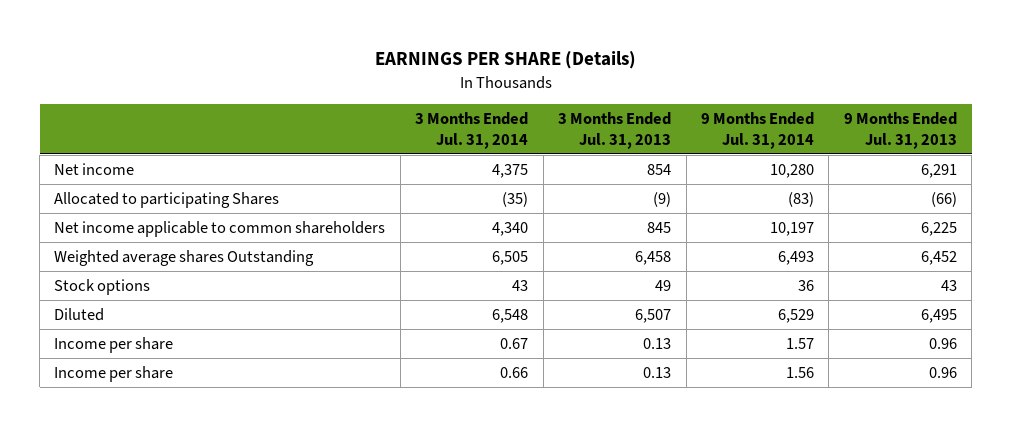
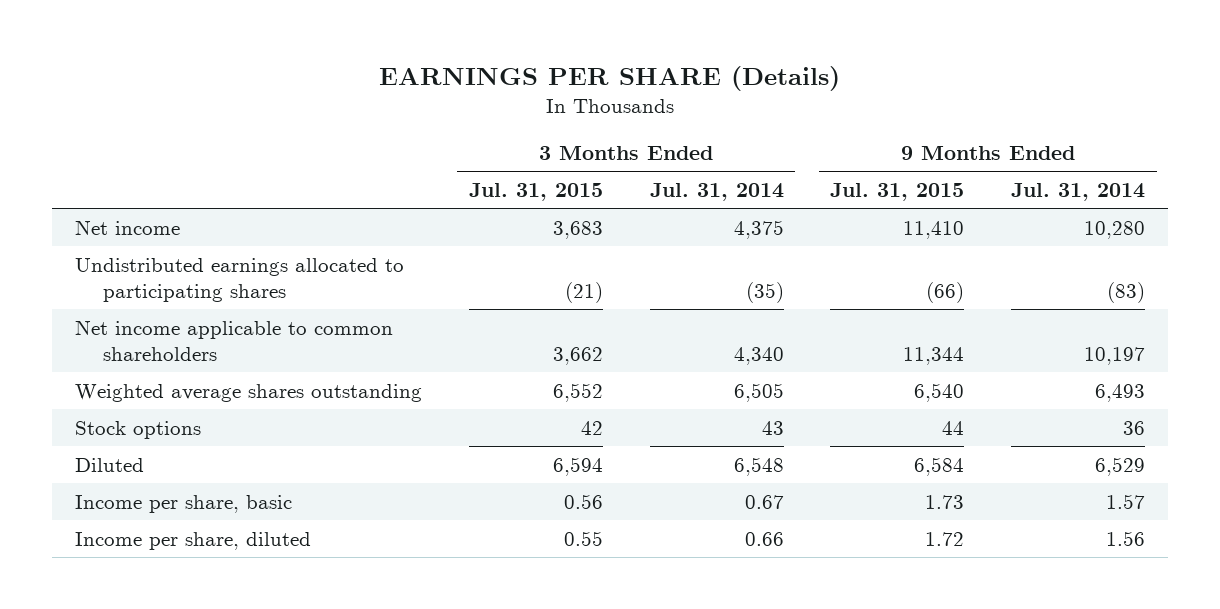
- | 3 Months Ended Jul. 31, 2014 | 3 Months Ended Jul. 31, 2013 | 9 Months Ended Jul. 31, 2014 | 9 Months Ended Jul. 31, 2013
+ | 3 Months Ended Jul. 31, 2015 | 3 Months Ended Jul. 31, 2014 | 9 Months Ended Jul. 31, 2015 | 9 Months Ended Jul. 31, 2014
- Allocated to participating Shares | (35) | (9) | (83) | (66)
+ Undistributed earnings allocated to participating shares | (21) | (35) | (66) | (83)
- Weighted average shares Outstanding | 6,505 | 6,458 | 6,493 | 6,452
+ Weighted average shares outstanding | 6,552 | 6,505 | 6,540 | 6,493
- Income per share | 0.67 | 0.13 | 1.57 | 0.96
- Income per share | 0.66 | 0.13 | 1.56 | 0.96
+ Income per share, basic | 0.56 | 0.67 | 1.73 | 1.57
+ Income per share, diluted | 0.55 | 0.66 | 1.72 | 1.56

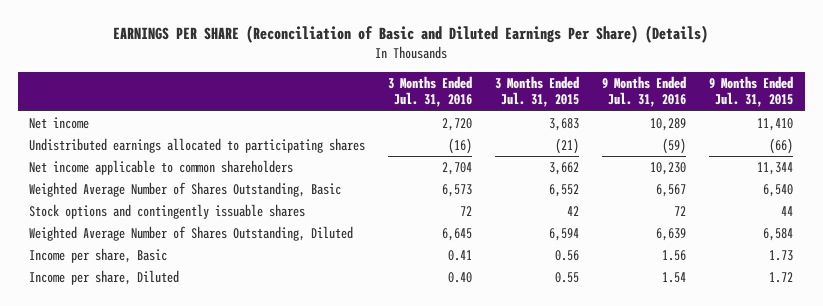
- EARNINGS PER SHARE (Details)
+ EARNINGS PER SHARE (Reconciliation of Basic and Diluted Earnings Per Share) (Details)
- | 3 Months Ended Jul. 31, 2015 | 3 Months Ended Jul. 31, 2014 | 9 Months Ended Jul. 31, 2015 | 9 Months Ended Jul. 31, 2014
+ | 3 Months Ended Jul. 31, 2016 | 3 Months Ended Jul. 31, 2015 | 9 Months Ended Jul. 31, 2016 | 9 Months Ended Jul. 31, 2015
- Weighted average shares outstanding | 6,552 | 6,505 | 6,540 | 6,493
- Stock options | 42 | 43 | 44 | 36
- Diluted | 6,594 | 6,548 | 6,584 | 6,529
- Income per share, basic | 0.56 | 0.67 | 1.73 | 1.57
- Income per share, diluted | 0.55 | 0.66 | 1.72 | 1.56
+ Weighted Average Number of Shares Outstanding, Basic | 6,573 | 6,552 | 6,567 | 6,540
+ Stock options and contingently issuable shares | 72 | 42 | 72 | 44
+ Weighted Average Number of Shares Outstanding, Diluted | 6,645 | 6,594 | 6,639 | 6,584
+ Income per share, Basic | 0.41 | 0.56 | 1.56 | 1.73
+ Income per share, Diluted | 0.40 | 0.55 | 1.54 | 1.72

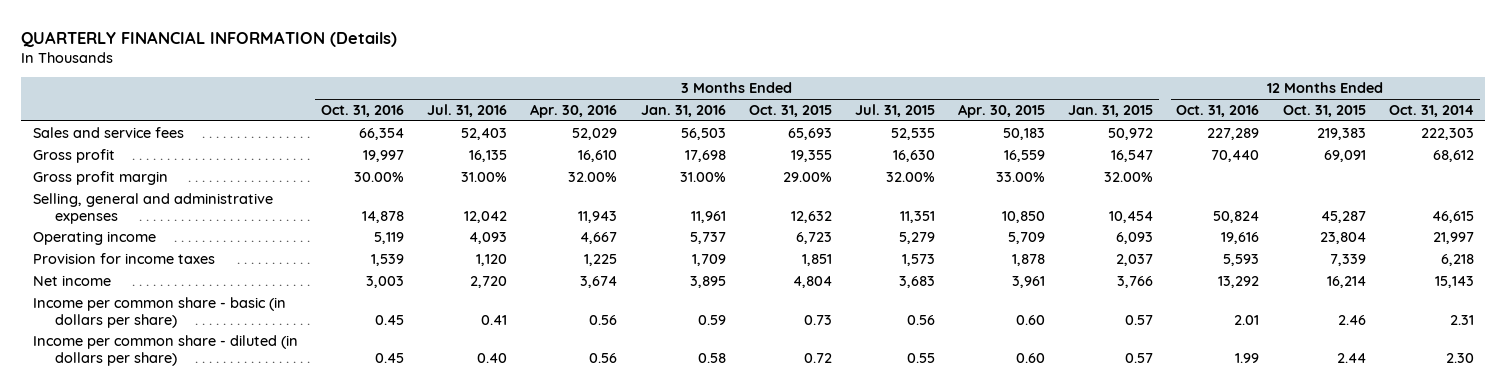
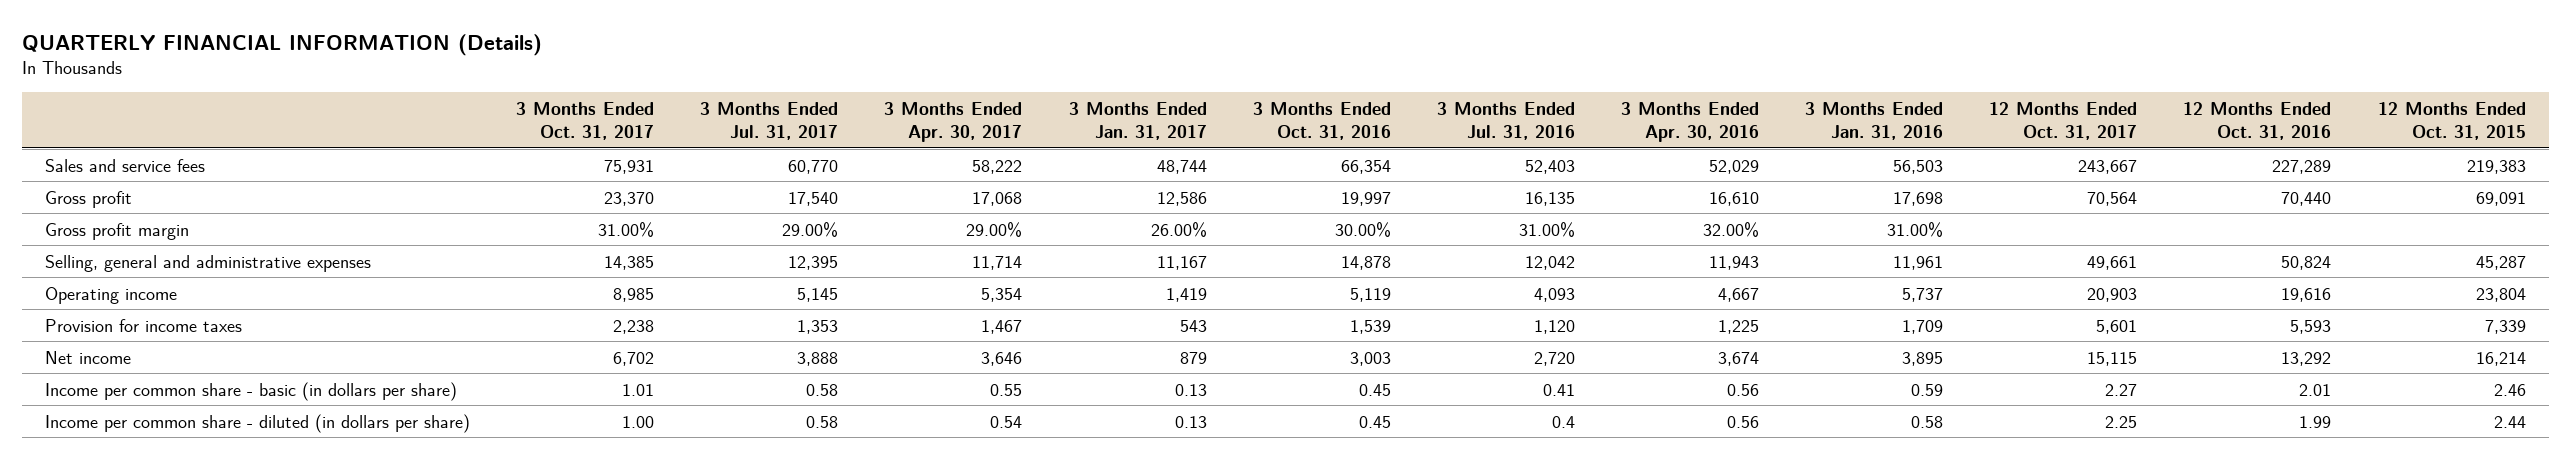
- | 3 Months Ended Oct. 31, 2016 | 3 Months Ended Jul. 31, 2016 | 3 Months Ended Apr. 30, 2016 | 3 Months Ended Jan. 31, 2016 | 3 Months Ended Oct. 31, 2015 | 3 Months Ended Jul. 31, 2015 | 3 Months Ended Apr. 30, 2015 | 3 Months Ended Jan. 31, 2015 | 12 Months Ended Oct. 31, 2016 | 12 Months Ended Oct. 31, 2015 | 12 Months Ended Oct. 31, 2014
+ | 3 Months Ended Oct. 31, 2017 | 3 Months Ended Jul. 31, 2017 | 3 Months Ended Apr. 30, 2017 | 3 Months Ended Jan. 31, 2017 | 3 Months Ended Oct. 31, 2016 | 3 Months Ended Jul. 31, 2016 | 3 Months Ended Apr. 30, 2016 | 3 Months Ended Jan. 31, 2016 | 12 Months Ended Oct. 31, 2017 | 12 Months Ended Oct. 31, 2016 | 12 Months Ended Oct. 31, 2015
- Income per common share - diluted (in dollars per share) | 0.45 | 0.40 | 0.56 | 0.58 | 0.72 | 0.55 | 0.60 | 0.57 | 1.99 | 2.44 | 2.30
+ Income per common share - diluted (in dollars per share) | 1.00 | 0.58 | 0.54 | 0.13 | 0.45 | 0.4 | 0.56 | 0.58 | 2.25 | 1.99 | 2.44

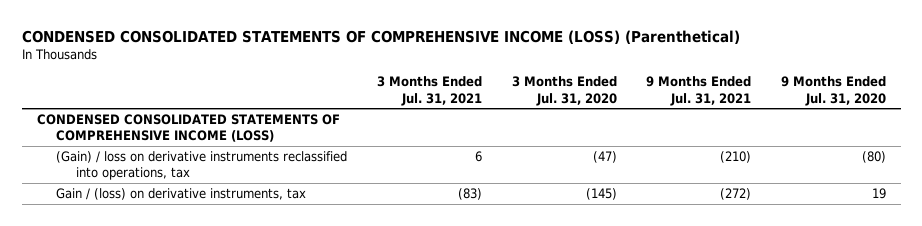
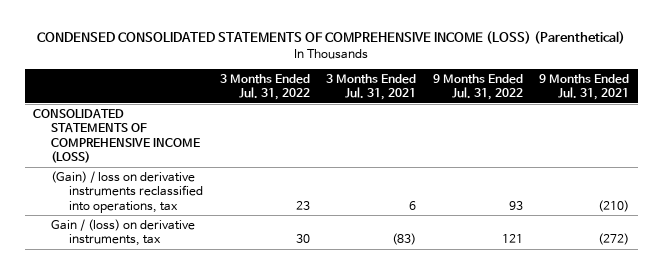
- | 3 Months Ended Jul. 31, 2021 | 3 Months Ended Jul. 31, 2020 | 9 Months Ended Jul. 31, 2021 | 9 Months Ended Jul. 31, 2020
+ | 3 Months Ended Jul. 31, 2022 | 3 Months Ended Jul. 31, 2021 | 9 Months Ended Jul. 31, 2022 | 9 Months Ended Jul. 31, 2021
- CONDENSED CONSOLIDATED STATEMENTS OF COMPREHENSIVE INCOME (LOSS)
+ CONSOLIDATED STATEMENTS OF COMPREHENSIVE INCOME (LOSS)

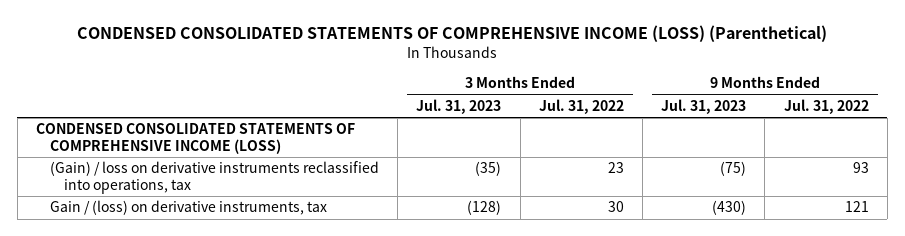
- | 3 Months Ended Jul. 31, 2022 | 3 Months Ended Jul. 31, 2021 | 9 Months Ended Jul. 31, 2022 | 9 Months Ended Jul. 31, 2021
+ | 3 Months Ended Jul. 31, 2023 | 3 Months Ended Jul. 31, 2022 | 9 Months Ended Jul. 31, 2023 | 9 Months Ended Jul. 31, 2022
- CONSOLIDATED STATEMENTS OF COMPREHENSIVE INCOME (LOSS)
+ CONDENSED CONSOLIDATED STATEMENTS OF COMPREHENSIVE INCOME (LOSS)

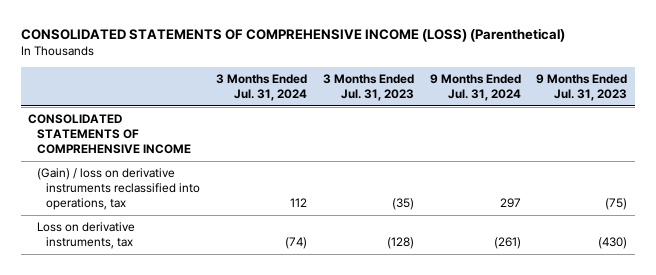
- CONDENSED CONSOLIDATED STATEMENTS OF COMPREHENSIVE INCOME (LOSS) (Parenthetical)
+ CONSOLIDATED STATEMENTS OF COMPREHENSIVE INCOME (LOSS) (Parenthetical)
- | 3 Months Ended Jul. 31, 2023 | 3 Months Ended Jul. 31, 2022 | 9 Months Ended Jul. 31, 2023 | 9 Months Ended Jul. 31, 2022
+ | 3 Months Ended Jul. 31, 2024 | 3 Months Ended Jul. 31, 2023 | 9 Months Ended Jul. 31, 2024 | 9 Months Ended Jul. 31, 2023
- CONDENSED CONSOLIDATED STATEMENTS OF COMPREHENSIVE INCOME (LOSS)
+ CONSOLIDATED STATEMENTS OF COMPREHENSIVE INCOME
- Gain / (loss) on derivative instruments, tax | (128) | 30 | (430) | 121
+ Loss on derivative instruments, tax | (74) | (128) | (261) | (430)

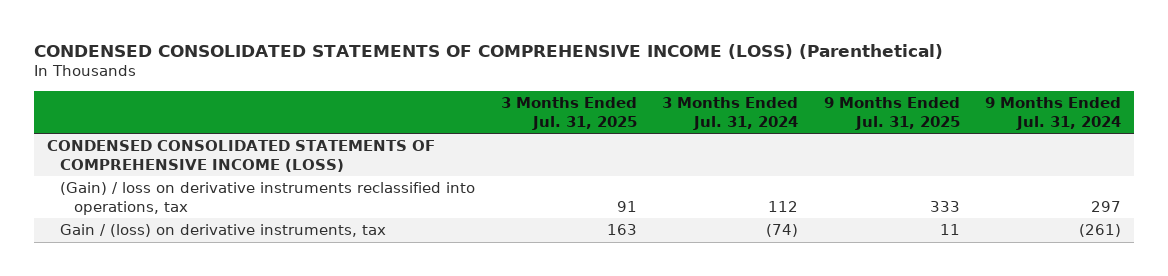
- CONSOLIDATED STATEMENTS OF COMPREHENSIVE INCOME (LOSS) (Parenthetical)
+ CONDENSED CONSOLIDATED STATEMENTS OF COMPREHENSIVE INCOME (LOSS) (Parenthetical)
- | 3 Months Ended Jul. 31, 2024 | 3 Months Ended Jul. 31, 2023 | 9 Months Ended Jul. 31, 2024 | 9 Months Ended Jul. 31, 2023
+ | 3 Months Ended Jul. 31, 2025 | 3 Months Ended Jul. 31, 2024 | 9 Months Ended Jul. 31, 2025 | 9 Months Ended Jul. 31, 2024
- CONSOLIDATED STATEMENTS OF COMPREHENSIVE INCOME
+ CONDENSED CONSOLIDATED STATEMENTS OF COMPREHENSIVE INCOME (LOSS)
- Loss on derivative instruments, tax | (74) | (128) | (261) | (430)
+ Gain / (loss) on derivative instruments, tax | 163 | (74) | 11 | (261)

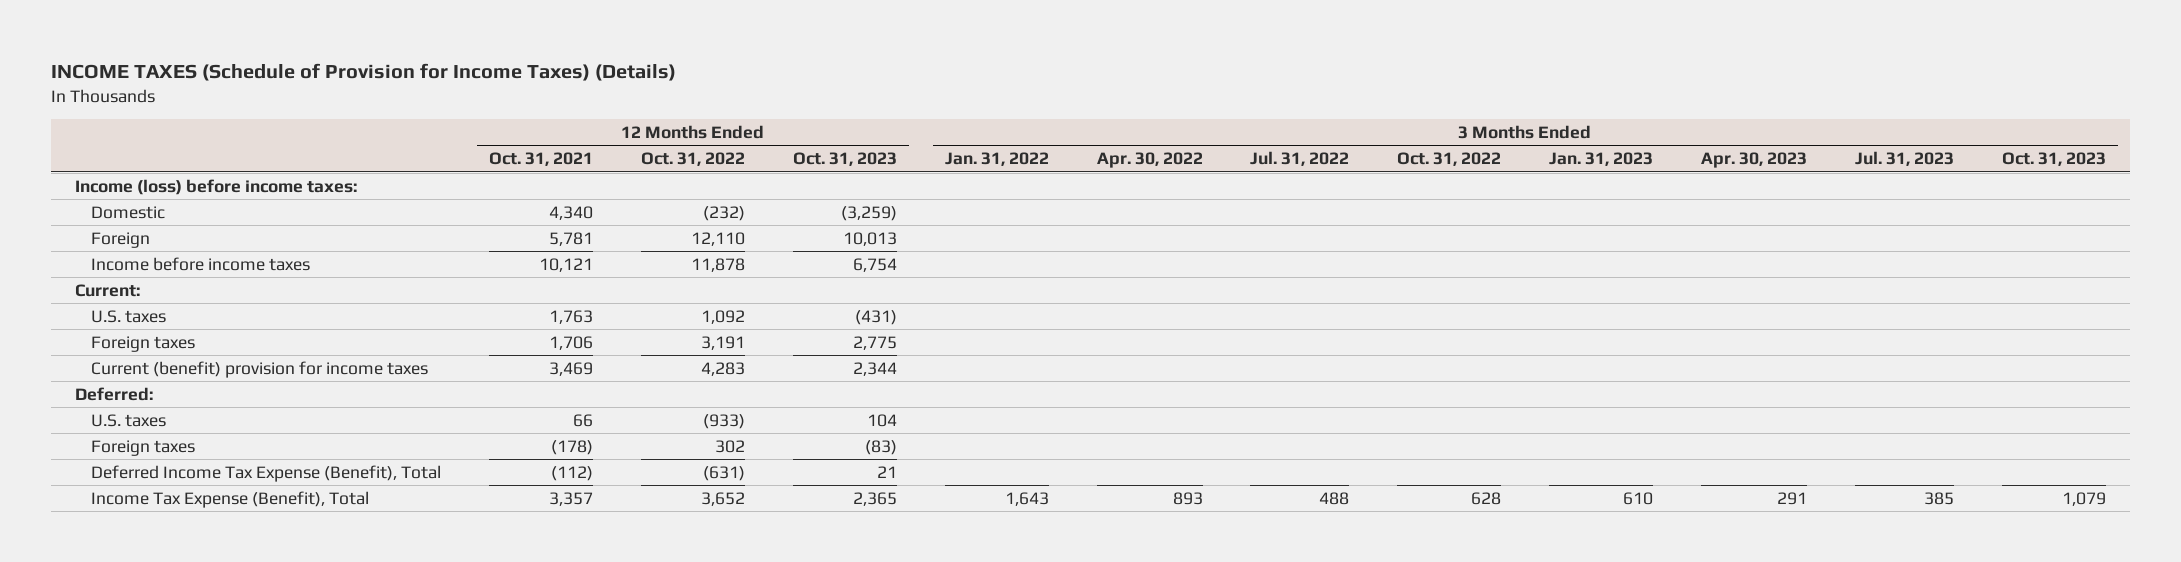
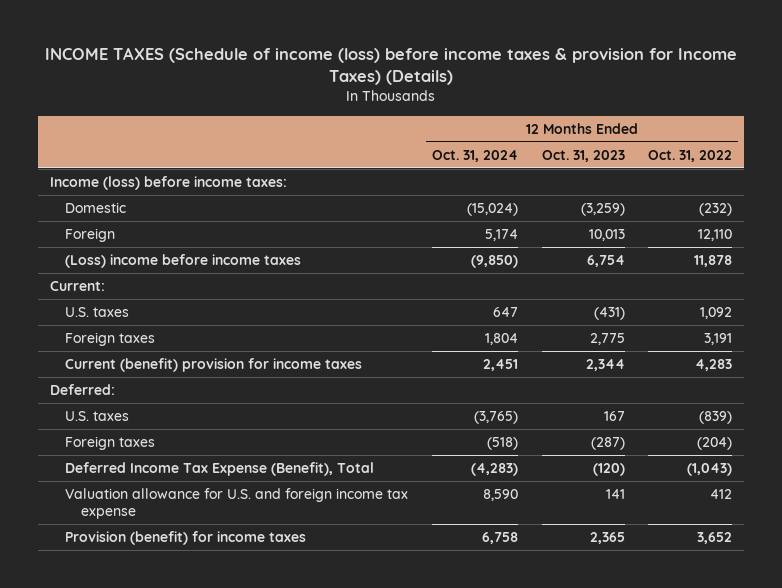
- INCOME TAXES (Schedule of Provision for Income Taxes) (Details)
+ INCOME TAXES (Schedule of income (loss) before income taxes & provision for Income Taxes) (Details)
- | 12 Months Ended Oct. 31, 2021 | 12 Months Ended Oct. 31, 2022 | 12 Months Ended Oct. 31, 2023 | 3 Months Ended Jan. 31, 2022 | 3 Months Ended Apr. 30, 2022 | 3 Months Ended Jul. 31, 2022 | 3 Months Ended Oct. 31, 2022 | 3 Months Ended Jan. 31, 2023 | 3 Months Ended Apr. 30, 2023 | 3 Months Ended Jul. 31, 2023 | 3 Months Ended Oct. 31, 2023
+ | 12 Months Ended Oct. 31, 2024 | 12 Months Ended Oct. 31, 2023 | 12 Months Ended Oct. 31, 2022
- Income before income taxes | 10,121 | 11,878 | 6,754 | | | | | | | |
+ (Loss) income before income taxes | (9,850) | 6,754 | 11,878
- U.S. taxes | 66 | (933) | 104 | | | | | | | |
- Foreign taxes | (178) | 302 | (83) | | | | | | | |
- Deferred Income Tax Expense (Benefit), Total | (112) | (631) | 21 | | | | | | | |
- Income Tax Expense (Benefit), Total | 3,357 | 3,652 | 2,365 | 1,643 | 893 | 488 | 628 | 610 | 291 | 385 | 1,079
+ U.S. taxes | (3,765) | 167 | (839)
+ Foreign taxes | (518) | (287) | (204)
+ Deferred Income Tax Expense (Benefit), Total | (4,283) | (120) | (1,043)
+ Valuation allowance for U.S. and foreign income tax expense | 8,590 | 141 | 412
+ Provision (benefit) for income taxes | 6,758 | 2,365 | 3,652

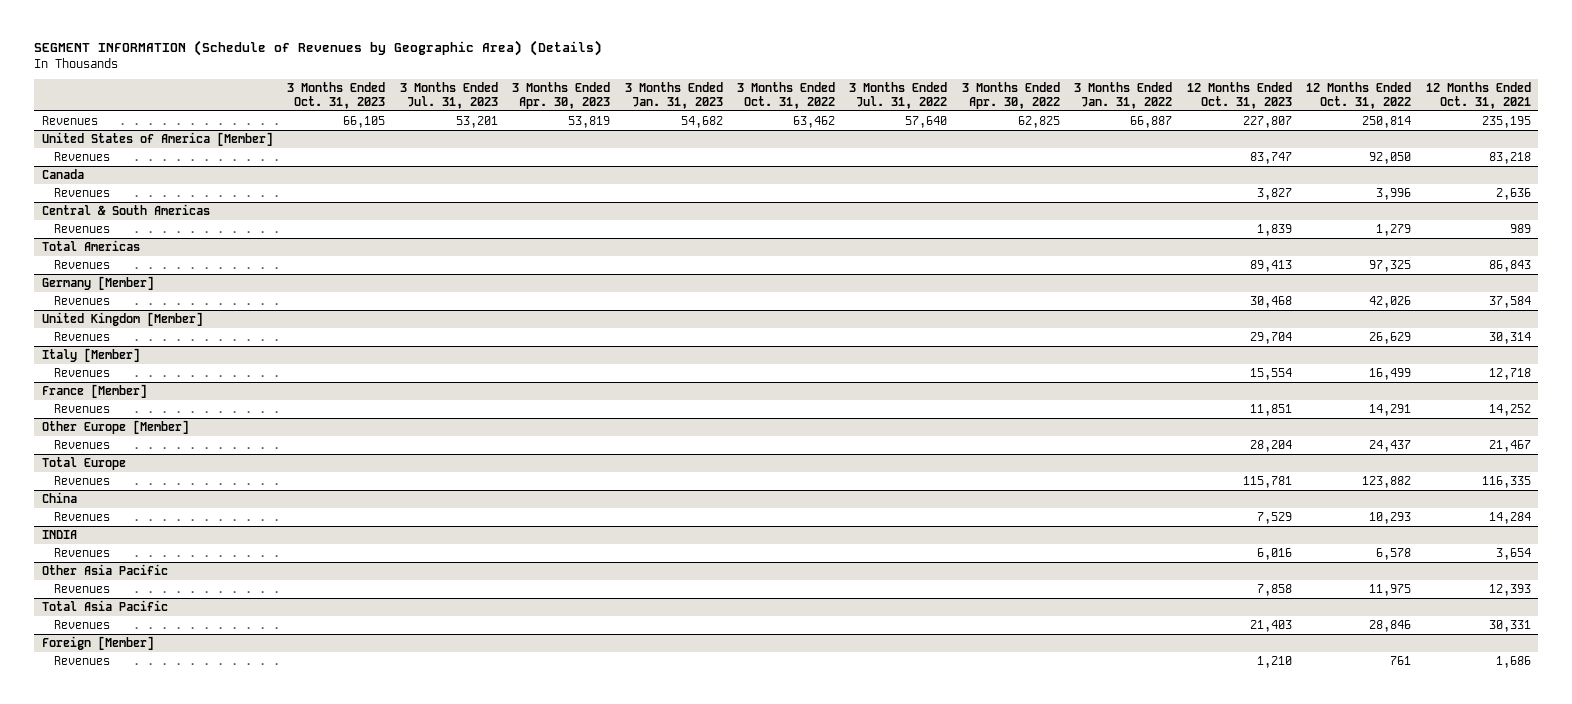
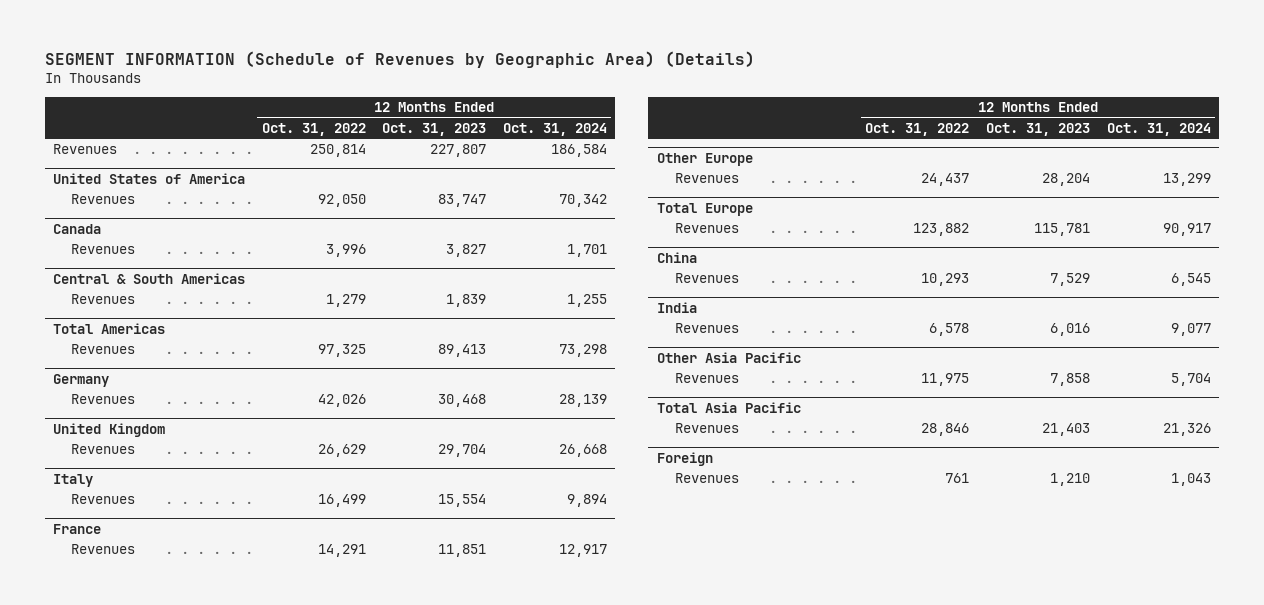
- | 3 Months Ended Oct. 31, 2023 | 3 Months Ended Jul. 31, 2023 | 3 Months Ended Apr. 30, 2023 | 3 Months Ended Jan. 31, 2023 | 3 Months Ended Oct. 31, 2022 | 3 Months Ended Jul. 31, 2022 | 3 Months Ended Apr. 30, 2022 | 3 Months Ended Jan. 31, 2022 | 12 Months Ended Oct. 31, 2023 | 12 Months Ended Oct. 31, 2022 | 12 Months Ended Oct. 31, 2021
+ | 12 Months Ended Oct. 31, 2022 | 12 Months Ended Oct. 31, 2023 | 12 Months Ended Oct. 31, 2024
- United States of America [Member]
+ United States of America
- Germany [Member]
+ Germany
- United Kingdom [Member]
+ United Kingdom
- Italy [Member]
+ Italy
- France [Member]
+ France
- Other Europe [Member]
+ Other Europe
- INDIA
+ India
- Foreign [Member]
+ Foreign

